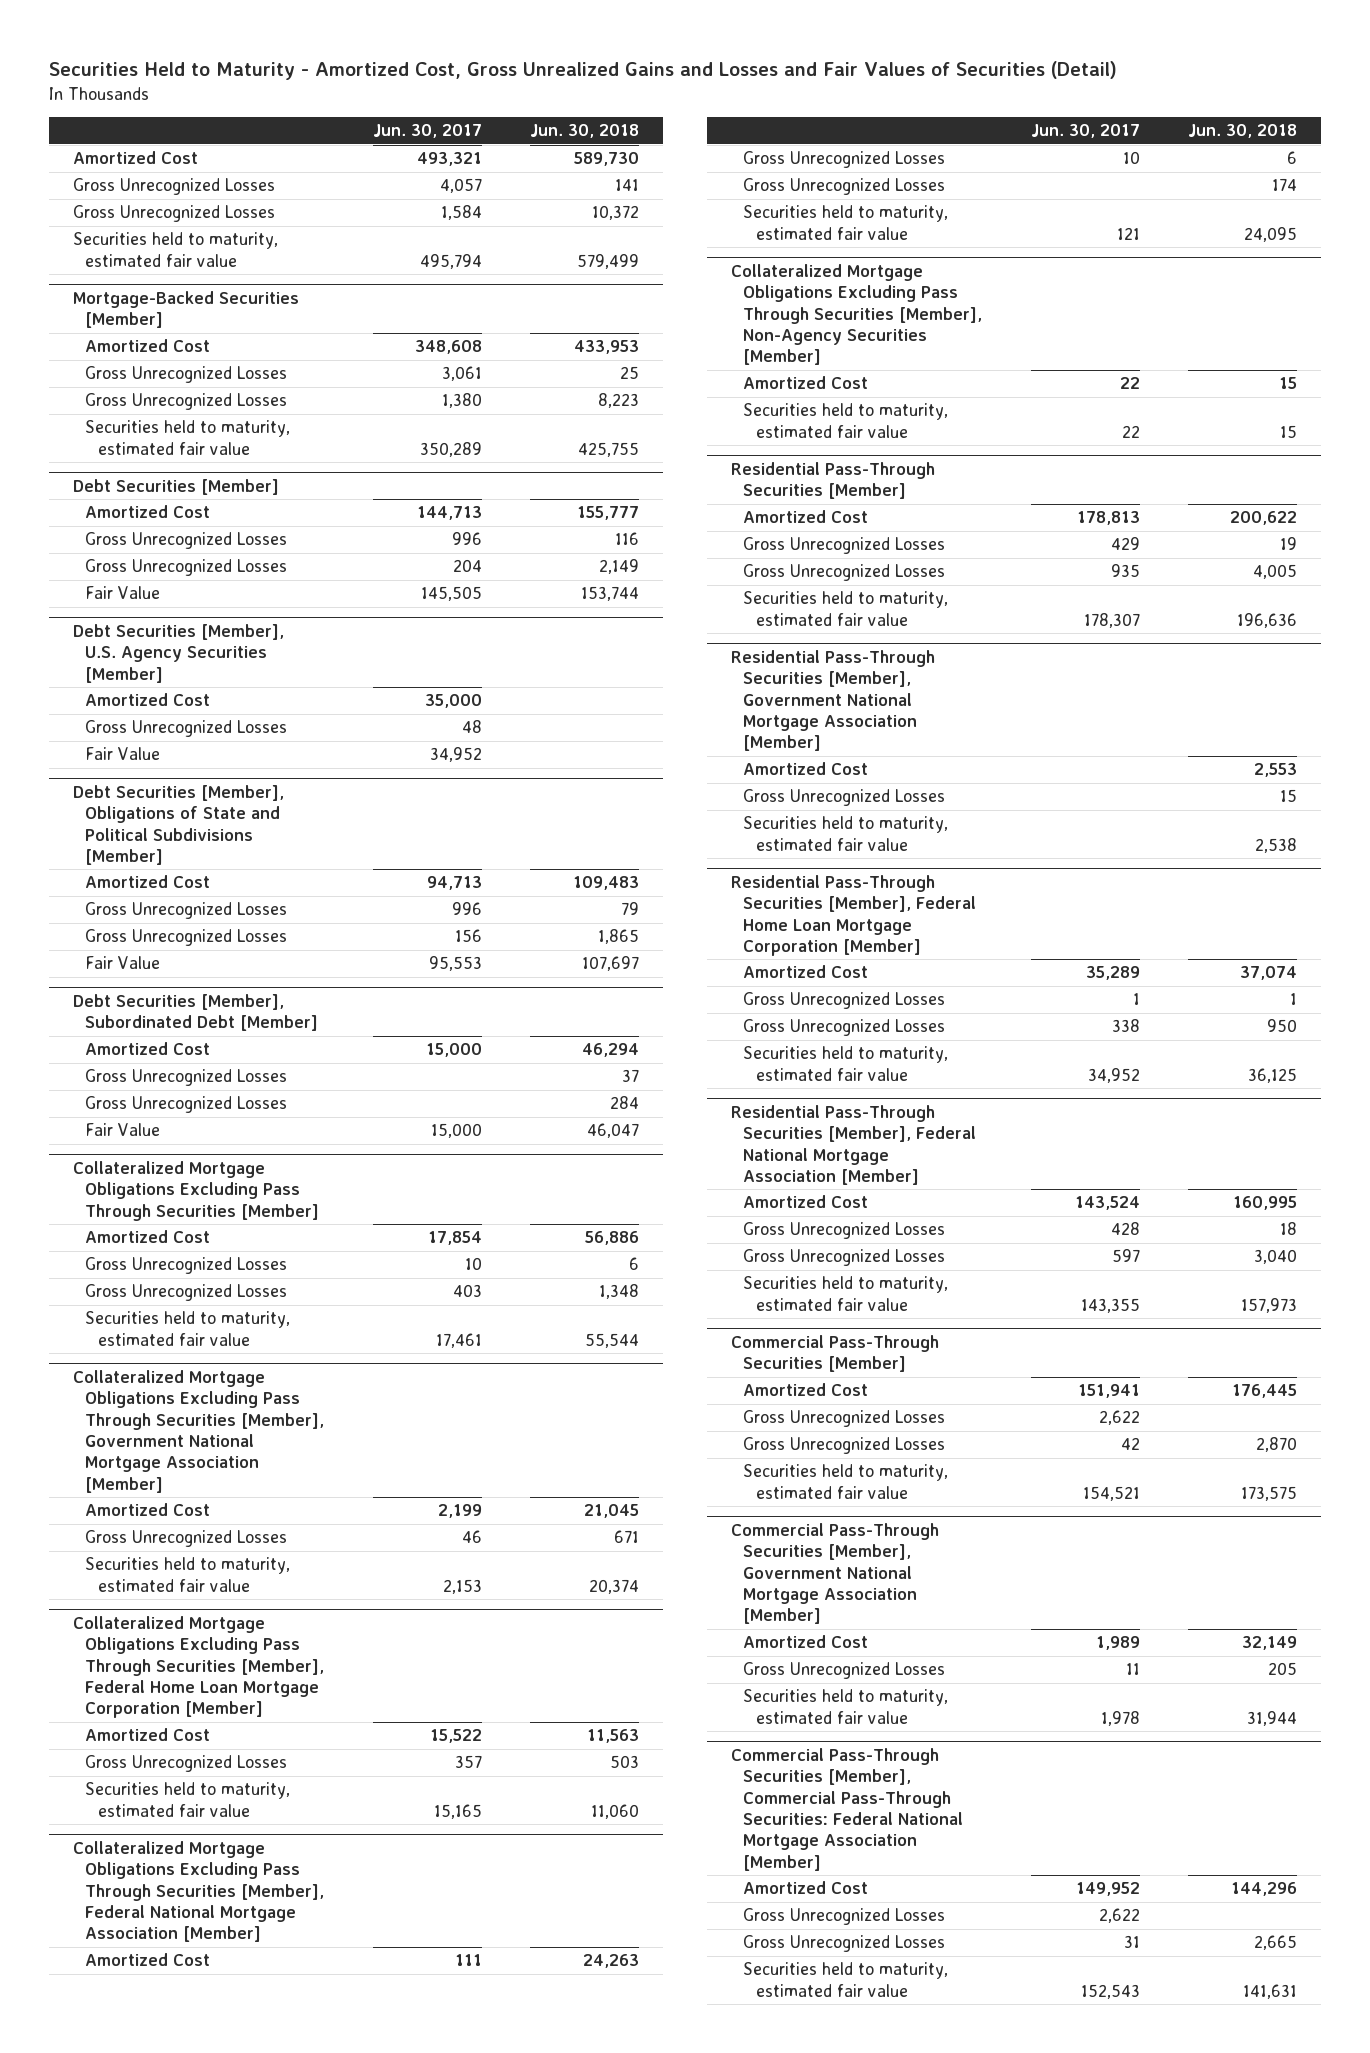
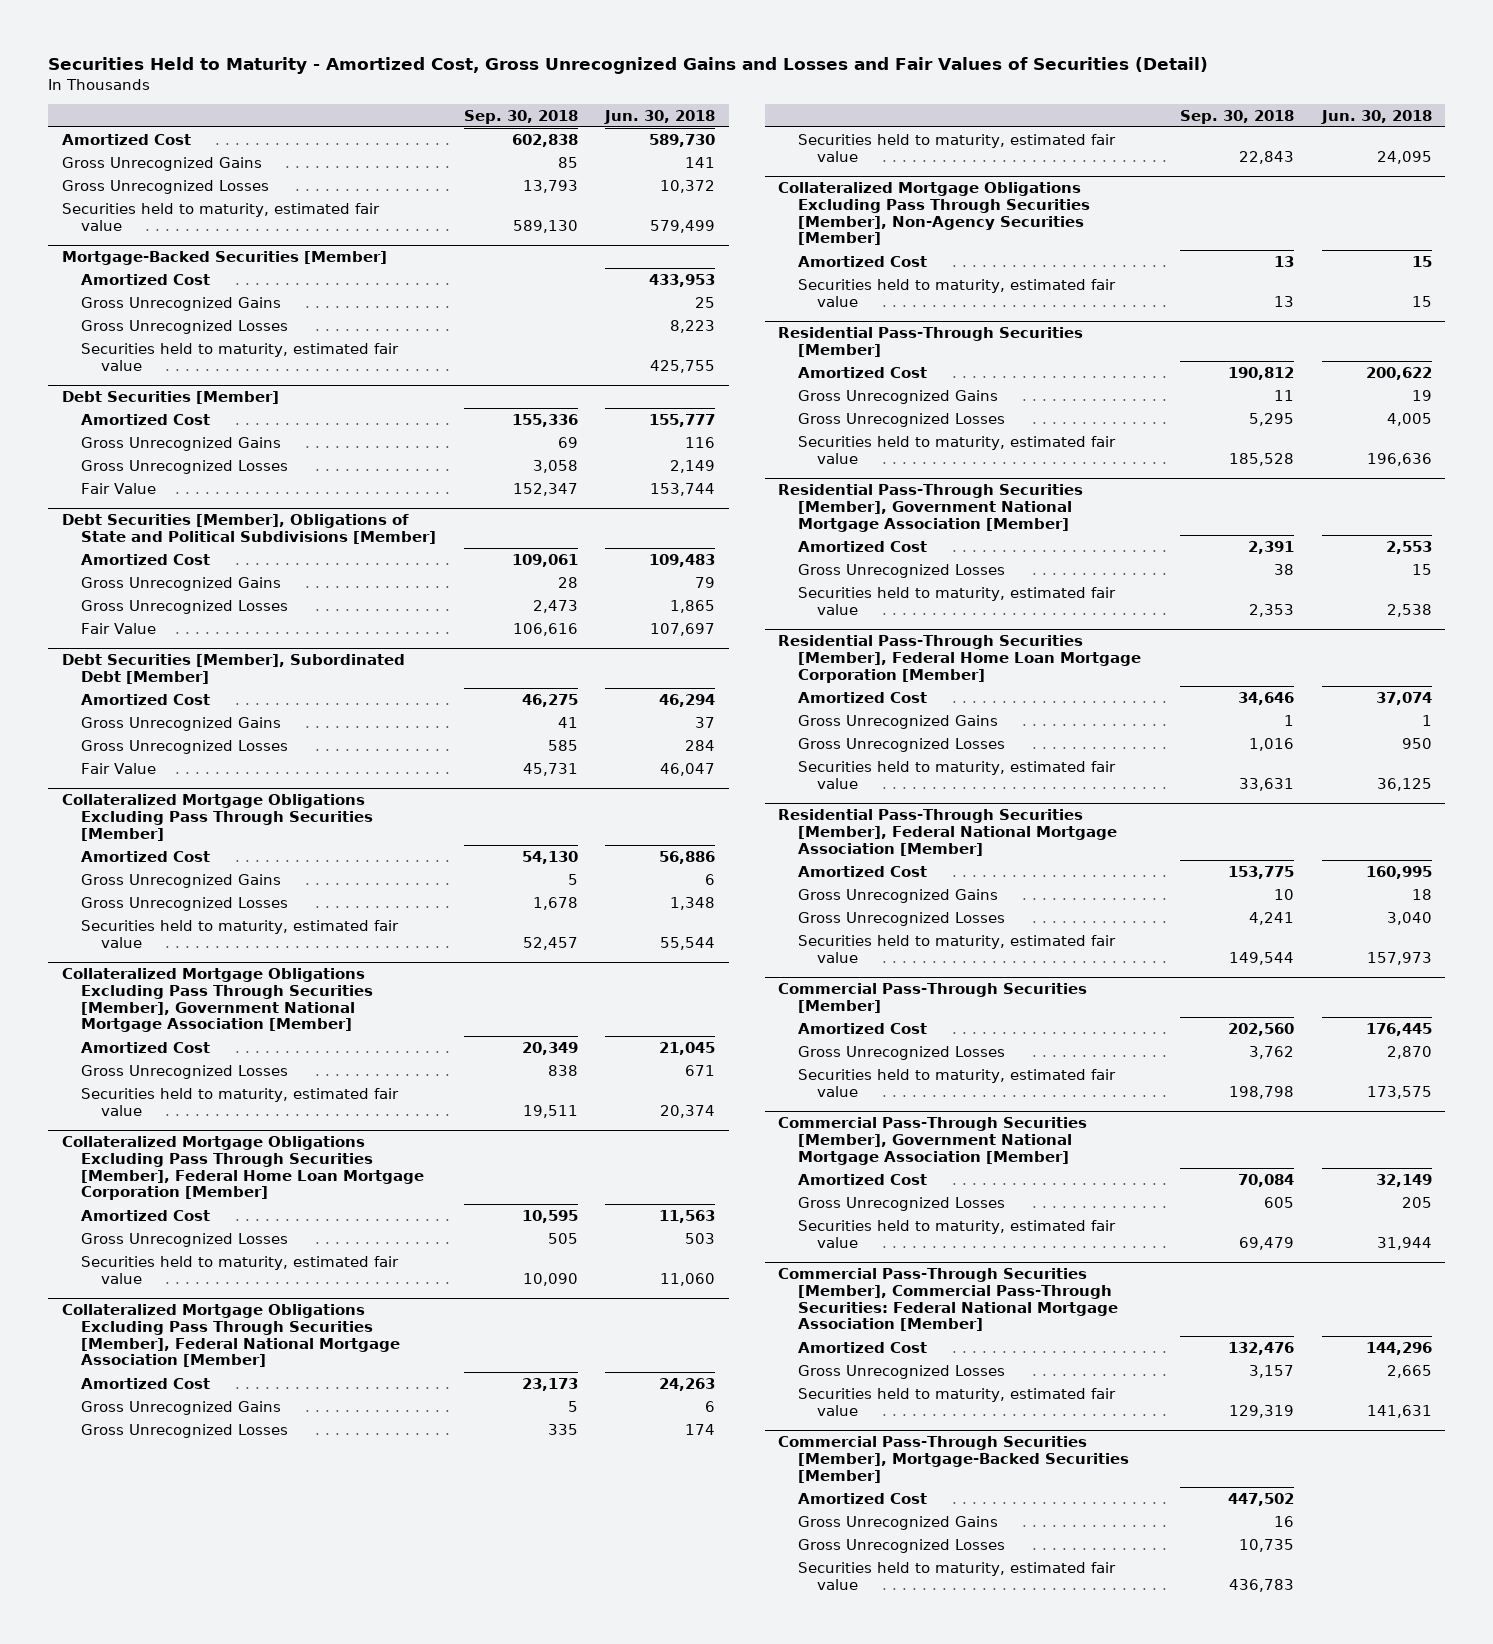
- Securities Held to Maturity - Amortized Cost, Gross Unrealized Gains and Losses and Fair Values of Securities (Detail)
+ Securities Held to Maturity - Amortized Cost, Gross Unrecognized Gains and Losses and Fair Values of Securities (Detail)
- | Jun. 30, 2017 | Jun. 30, 2018
+ | Sep. 30, 2018 | Jun. 30, 2018
- Gross Unrecognized Losses | 4,057 | 141
+ Gross Unrecognized Gains | 85 | 141
@ Mortgage-Backed Securities [Member]
- Gross Unrecognized Losses | 3,061 | 25
+ Gross Unrecognized Gains | | 25
@ Debt Securities [Member]
- Gross Unrecognized Losses | 996 | 116
+ Gross Unrecognized Gains | 69 | 116
- Debt Securities [Member], U.S. Agency Securities [Member]
- Amortized Cost | 35,000 |
- Gross Unrecognized Losses | 48 |
- Fair Value | 34,952 |
@ Debt Securities [Member], Obligations of State and Political Subdivisions [Member]
- Gross Unrecognized Losses | 996 | 79
+ Gross Unrecognized Gains | 28 | 79
@ Debt Securities [Member], Subordinated Debt [Member]
- Gross Unrecognized Losses | | 37
+ Gross Unrecognized Gains | 41 | 37
@ Collateralized Mortgage Obligations Excluding Pass Through Securities [Member]
- Gross Unrecognized Losses | 10 | 6
+ Gross Unrecognized Gains | 5 | 6
@ Collateralized Mortgage Obligations Excluding Pass Through Securities [Member], Federal National Mortgage Association [Member]
- Gross Unrecognized Losses | 10 | 6
+ Gross Unrecognized Gains | 5 | 6
@ Residential Pass-Through Securities [Member]
- Gross Unrecognized Losses | 429 | 19
+ Gross Unrecognized Gains | 11 | 19
@ Residential Pass-Through Securities [Member], Federal Home Loan Mortgage Corporation [Member]
- Gross Unrecognized Losses | 1 | 1
+ Gross Unrecognized Gains | 1 | 1
@ Residential Pass-Through Securities [Member], Federal National Mortgage Association [Member]
- Gross Unrecognized Losses | 428 | 18
+ Gross Unrecognized Gains | 10 | 18
@ Commercial Pass-Through Securities [Member]
- Gross Unrecognized Losses | 2,622 |
@ Commercial Pass-Through Securities [Member], Commercial Pass-Through Securities: Federal National Mortgage Association [Member]
- Gross Unrecognized Losses | 2,622 |
+ Commercial Pass-Through Securities [Member], Mortgage-Backed Securities [Member]
+ Amortized Cost | 447,502 |
+ Gross Unrecognized Gains | 16 |
+ Gross Unrecognized Losses | 10,735 |
+ Securities held to maturity, estimated fair value | 436,783 |

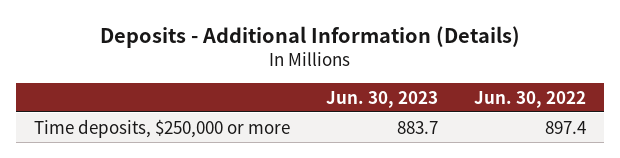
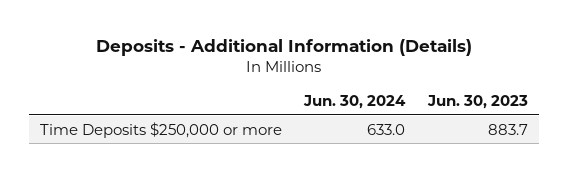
- | Jun. 30, 2023 | Jun. 30, 2022
+ | Jun. 30, 2024 | Jun. 30, 2023
- Time deposits, $250,000 or more | 883.7 | 897.4
+ Time Deposits $250,000 or more | 633.0 | 883.7

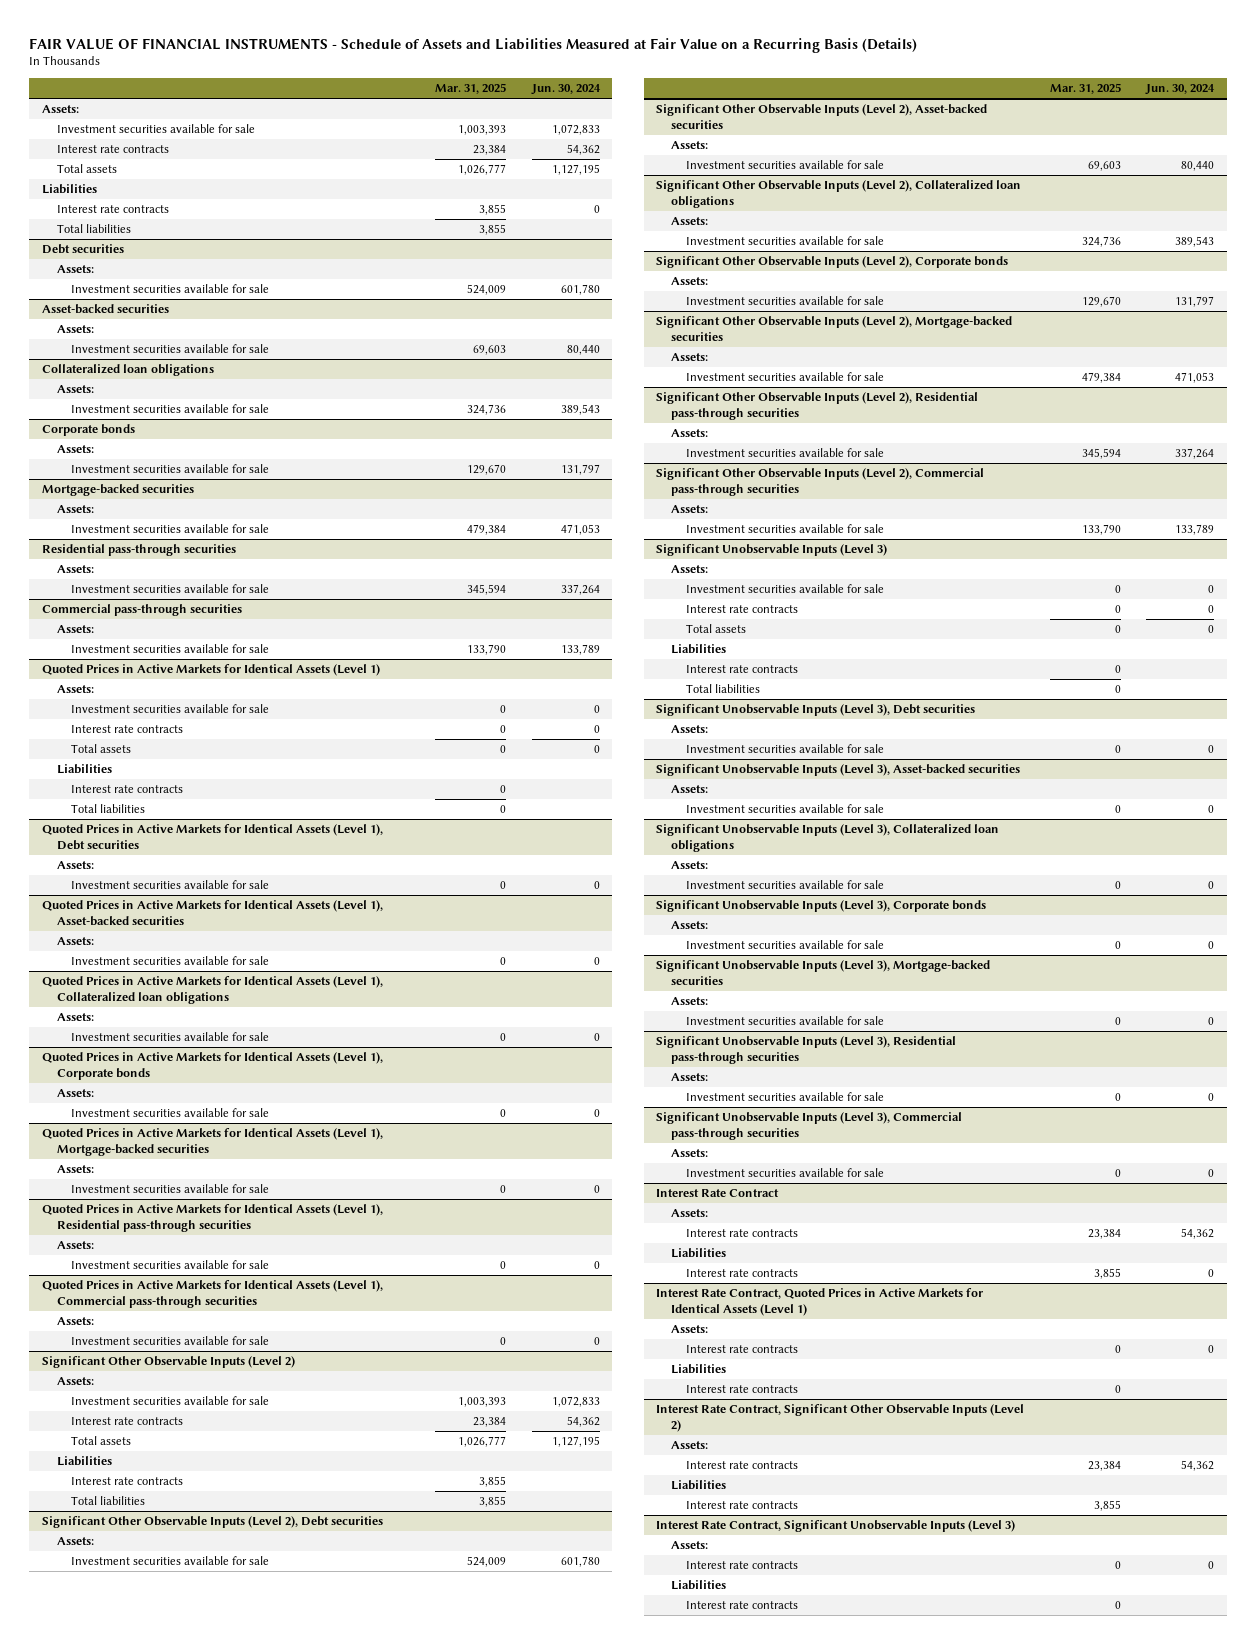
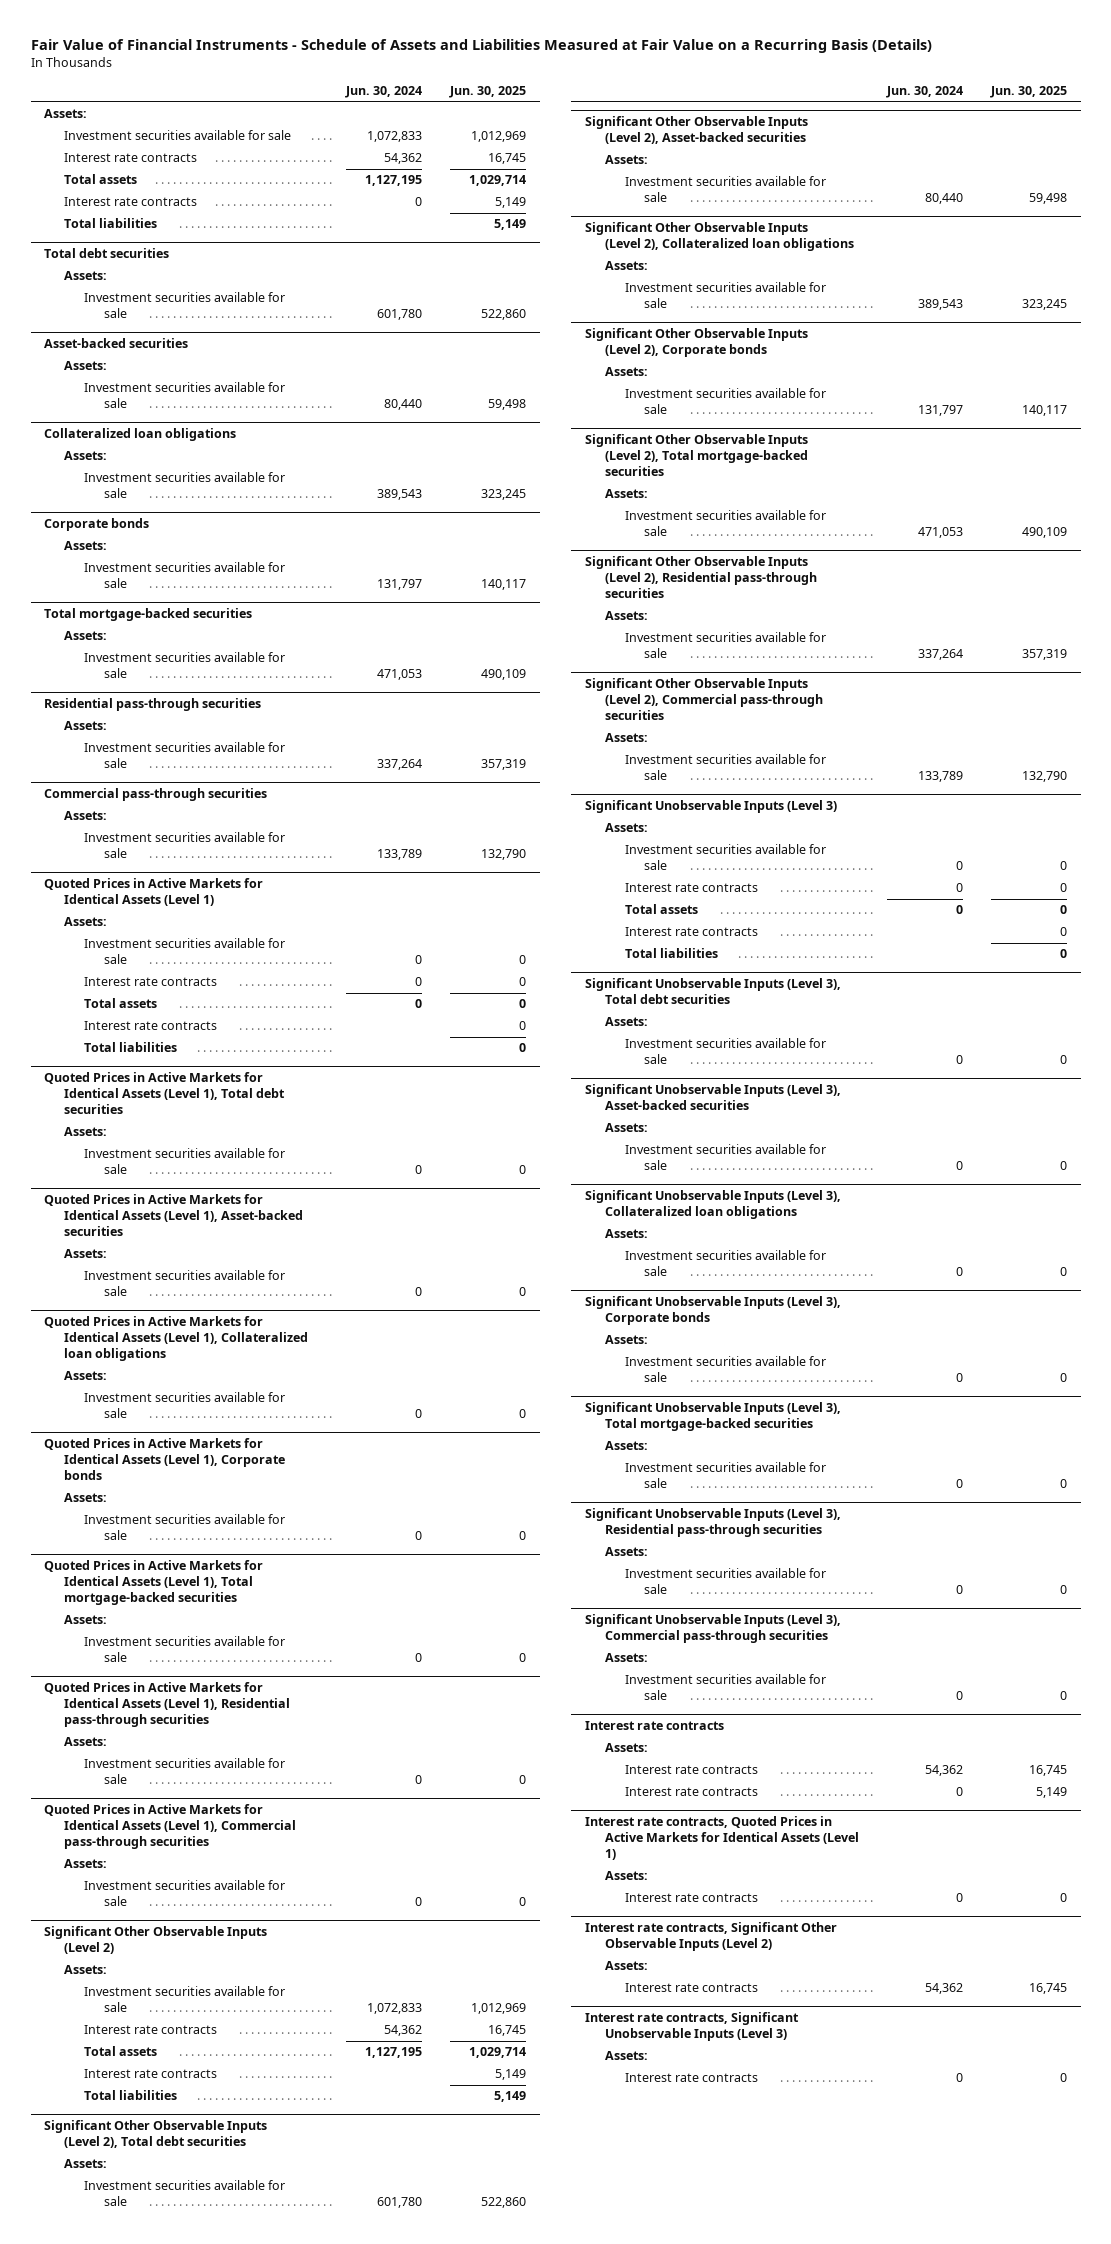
- FAIR VALUE OF FINANCIAL INSTRUMENTS - Schedule of Assets and Liabilities Measured at Fair Value on a Recurring Basis (Details)
+ Fair Value of Financial Instruments - Schedule of Assets and Liabilities Measured at Fair Value on a Recurring Basis (Details)
- | Mar. 31, 2025 | Jun. 30, 2024
+ | Jun. 30, 2024 | Jun. 30, 2025
- Liabilities
- Debt securities
+ Total debt securities
- Mortgage-backed securities
+ Total mortgage-backed securities
@ Quoted Prices in Active Markets for Identical Assets (Level 1)
- Liabilities
- Quoted Prices in Active Markets for Identical Assets (Level 1), Debt securities
+ Quoted Prices in Active Markets for Identical Assets (Level 1), Total debt securities
- Quoted Prices in Active Markets for Identical Assets (Level 1), Mortgage-backed securities
+ Quoted Prices in Active Markets for Identical Assets (Level 1), Total mortgage-backed securities
@ Significant Other Observable Inputs (Level 2)
- Liabilities
- Significant Other Observable Inputs (Level 2), Debt securities
+ Significant Other Observable Inputs (Level 2), Total debt securities
- Significant Other Observable Inputs (Level 2), Mortgage-backed securities
+ Significant Other Observable Inputs (Level 2), Total mortgage-backed securities
@ Significant Unobservable Inputs (Level 3)
- Liabilities
- Significant Unobservable Inputs (Level 3), Debt securities
+ Significant Unobservable Inputs (Level 3), Total debt securities
- Significant Unobservable Inputs (Level 3), Mortgage-backed securities
+ Significant Unobservable Inputs (Level 3), Total mortgage-backed securities
- Interest Rate Contract
+ Interest rate contracts
- Liabilities
- Interest Rate Contract, Quoted Prices in Active Markets for Identical Assets (Level 1)
+ Interest rate contracts, Quoted Prices in Active Markets for Identical Assets (Level 1)
- Liabilities
- Interest rate contracts | 0 |
- Interest Rate Contract, Significant Other Observable Inputs (Level 2)
+ Interest rate contracts, Significant Other Observable Inputs (Level 2)
- Liabilities
- Interest rate contracts | 3,855 |
- Interest Rate Contract, Significant Unobservable Inputs (Level 3)
+ Interest rate contracts, Significant Unobservable Inputs (Level 3)
- Liabilities
- Interest rate contracts | 0 |

